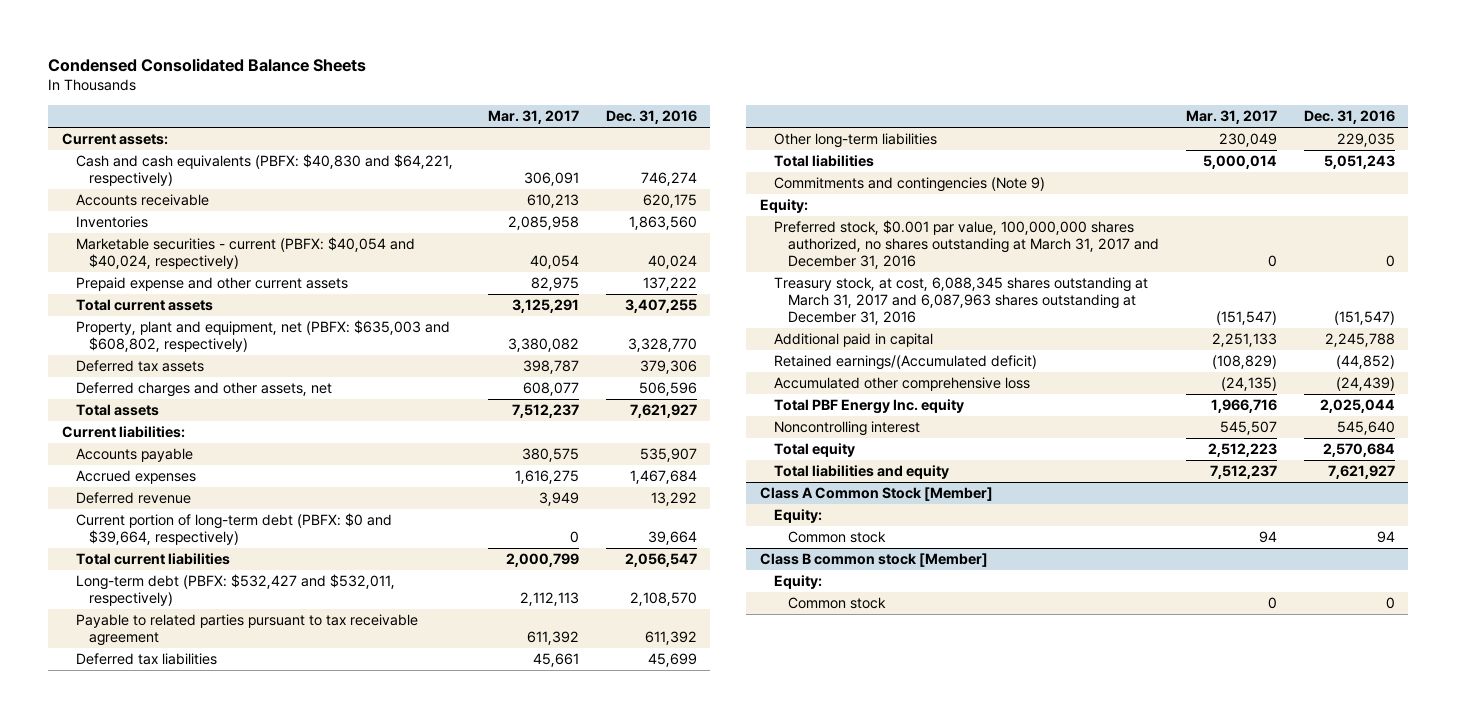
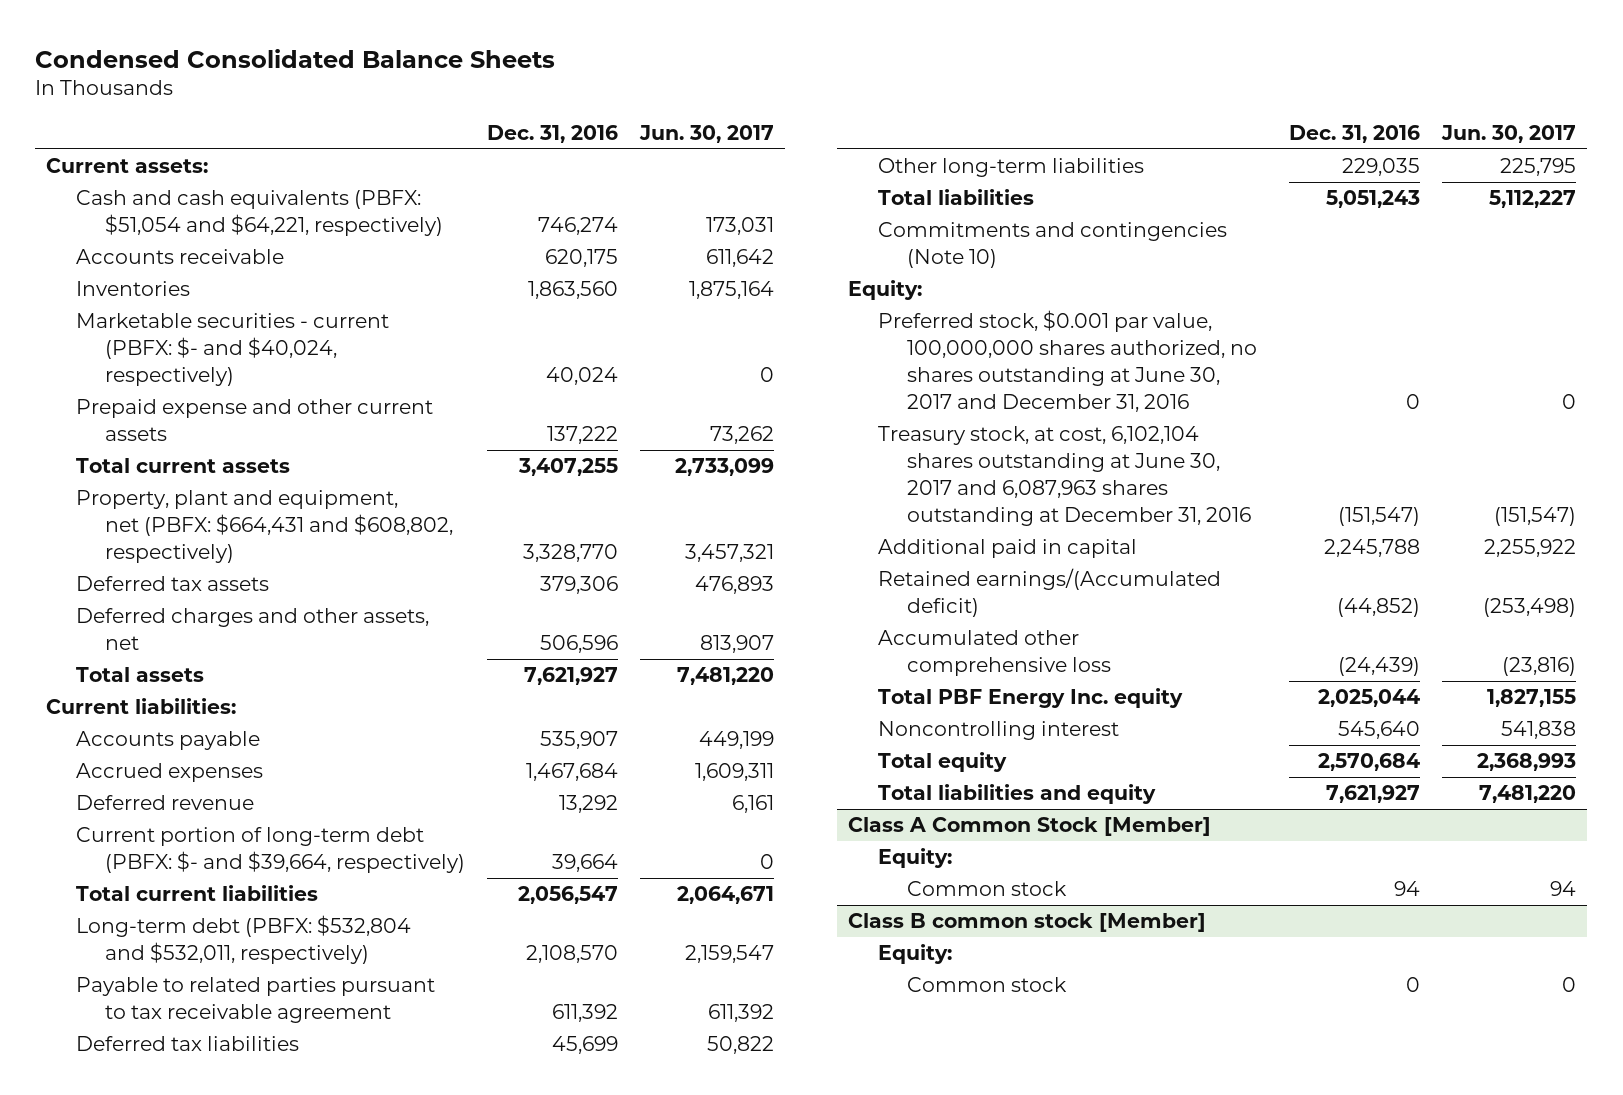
- | Mar. 31, 2017 | Dec. 31, 2016
+ | Dec. 31, 2016 | Jun. 30, 2017
- Cash and cash equivalents (PBFX: $40,830 and $64,221, respectively) | 306,091 | 746,274
+ Cash and cash equivalents (PBFX: $51,054 and $64,221, respectively) | 746,274 | 173,031
- Marketable securities - current (PBFX: $40,054 and $40,024, respectively) | 40,054 | 40,024
+ Marketable securities - current (PBFX: $- and $40,024, respectively) | 40,024 | 0
- Property, plant and equipment, net (PBFX: $635,003 and $608,802, respectively) | 3,380,082 | 3,328,770
+ Property, plant and equipment, net (PBFX: $664,431 and $608,802, respectively) | 3,328,770 | 3,457,321
- Current portion of long-term debt (PBFX: $0 and $39,664, respectively) | 0 | 39,664
+ Current portion of long-term debt (PBFX: $- and $39,664, respectively) | 39,664 | 0
- Long-term debt (PBFX: $532,427 and $532,011, respectively) | 2,112,113 | 2,108,570
+ Long-term debt (PBFX: $532,804 and $532,011, respectively) | 2,108,570 | 2,159,547
- Commitments and contingencies (Note 9)
+ Commitments and contingencies (Note 10)
- Preferred stock, $0.001 par value, 100,000,000 shares authorized, no shares outstanding at March 31, 2017 and December 31, 2016 | 0 | 0
- Treasury stock, at cost, 6,088,345 shares outstanding at March 31, 2017 and 6,087,963 shares outstanding at December 31, 2016 | (151,547) | (151,547)
+ Preferred stock, $0.001 par value, 100,000,000 shares authorized, no shares outstanding at June 30, 2017 and December 31, 2016 | 0 | 0
+ Treasury stock, at cost, 6,102,104 shares outstanding at June 30, 2017 and 6,087,963 shares outstanding at December 31, 2016 | (151,547) | (151,547)

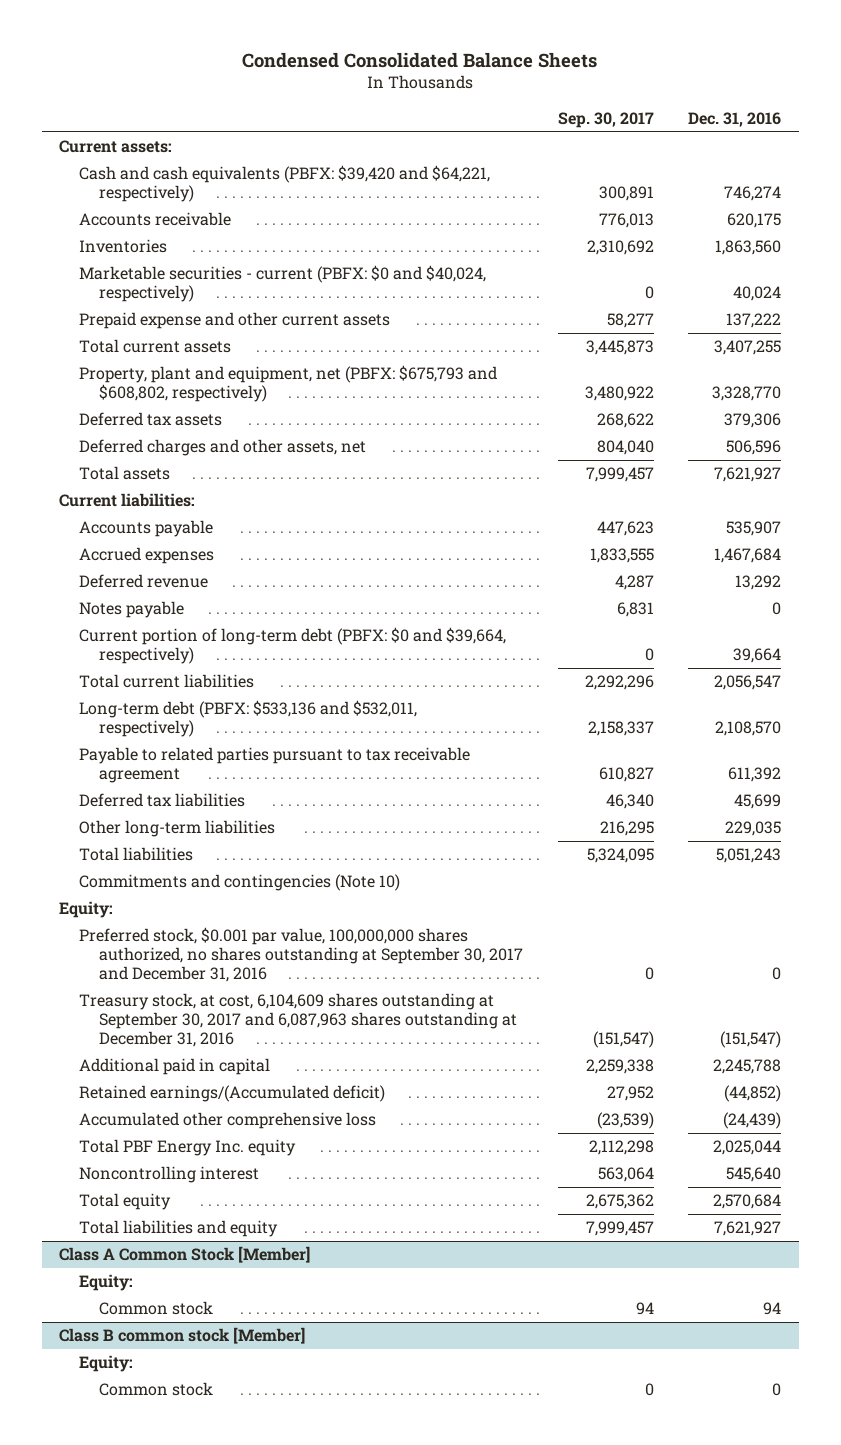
- | Dec. 31, 2016 | Jun. 30, 2017
+ | Sep. 30, 2017 | Dec. 31, 2016
- Cash and cash equivalents (PBFX: $51,054 and $64,221, respectively) | 746,274 | 173,031
+ Cash and cash equivalents (PBFX: $39,420 and $64,221, respectively) | 300,891 | 746,274
- Marketable securities - current (PBFX: $- and $40,024, respectively) | 40,024 | 0
+ Marketable securities - current (PBFX: $0 and $40,024, respectively) | 0 | 40,024
- Property, plant and equipment, net (PBFX: $664,431 and $608,802, respectively) | 3,328,770 | 3,457,321
+ Property, plant and equipment, net (PBFX: $675,793 and $608,802, respectively) | 3,480,922 | 3,328,770
- Current portion of long-term debt (PBFX: $- and $39,664, respectively) | 39,664 | 0
+ Notes payable | 6,831 | 0
+ Current portion of long-term debt (PBFX: $0 and $39,664, respectively) | 0 | 39,664
- Long-term debt (PBFX: $532,804 and $532,011, respectively) | 2,108,570 | 2,159,547
+ Long-term debt (PBFX: $533,136 and $532,011, respectively) | 2,158,337 | 2,108,570
- Preferred stock, $0.001 par value, 100,000,000 shares authorized, no shares outstanding at June 30, 2017 and December 31, 2016 | 0 | 0
- Treasury stock, at cost, 6,102,104 shares outstanding at June 30, 2017 and 6,087,963 shares outstanding at December 31, 2016 | (151,547) | (151,547)
+ Preferred stock, $0.001 par value, 100,000,000 shares authorized, no shares outstanding at September 30, 2017 and December 31, 2016 | 0 | 0
+ Treasury stock, at cost, 6,104,609 shares outstanding at September 30, 2017 and 6,087,963 shares outstanding at December 31, 2016 | (151,547) | (151,547)

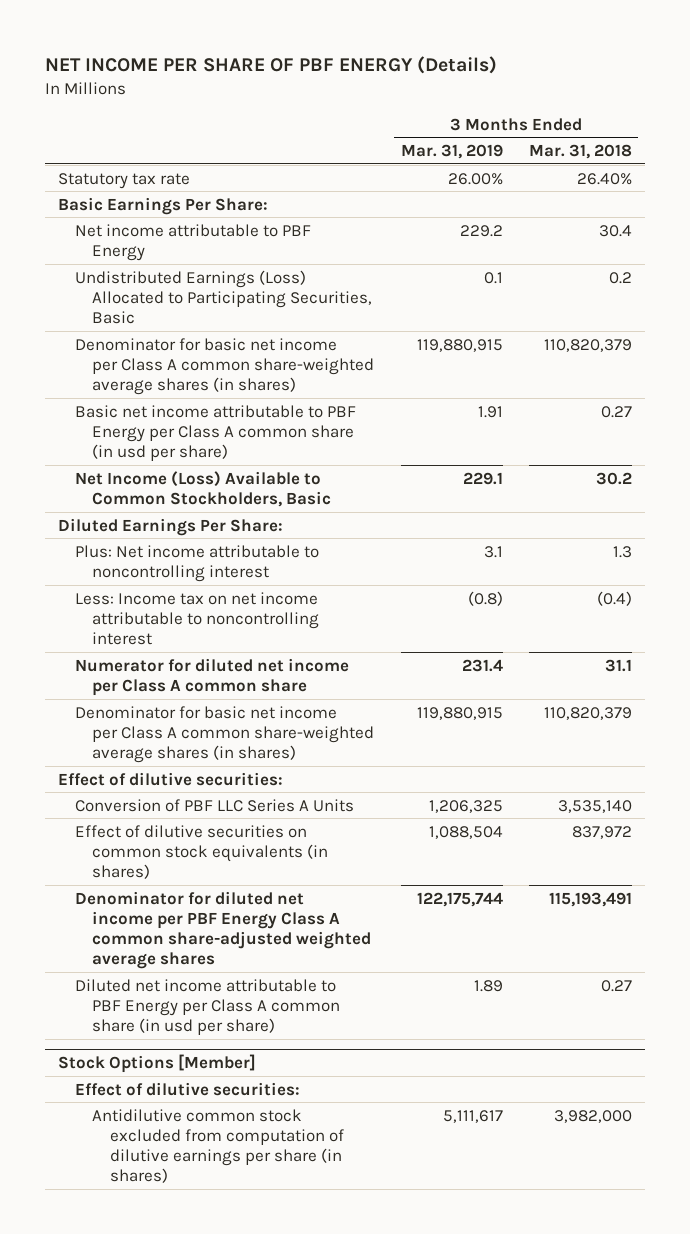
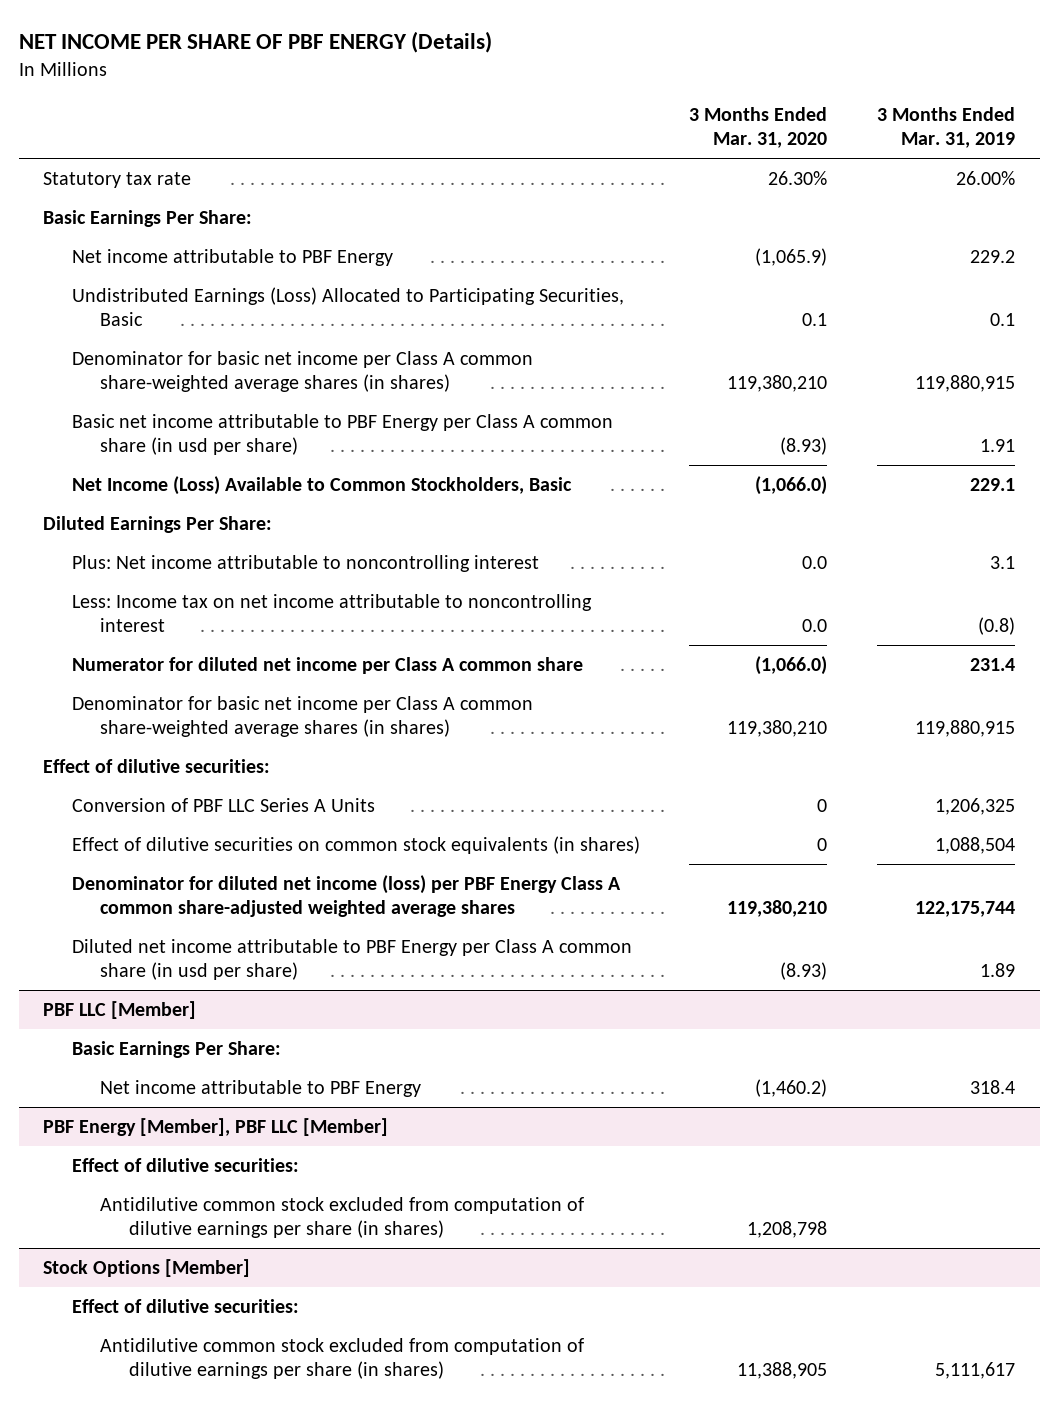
- | 3 Months Ended Mar. 31, 2019 | 3 Months Ended Mar. 31, 2018
+ | 3 Months Ended Mar. 31, 2020 | 3 Months Ended Mar. 31, 2019
- Denominator for diluted net income per PBF Energy Class A common share-adjusted weighted average shares | 122,175,744 | 115,193,491
+ Denominator for diluted net income (loss) per PBF Energy Class A common share-adjusted weighted average shares | 119,380,210 | 122,175,744
+ PBF LLC [Member]
+ Basic Earnings Per Share:
+ Net income attributable to PBF Energy | (1,460.2) | 318.4
+ PBF Energy [Member], PBF LLC [Member]
+ Effect of dilutive securities:
+ Antidilutive common stock excluded from computation of dilutive earnings per share (in shares) | 1,208,798 |

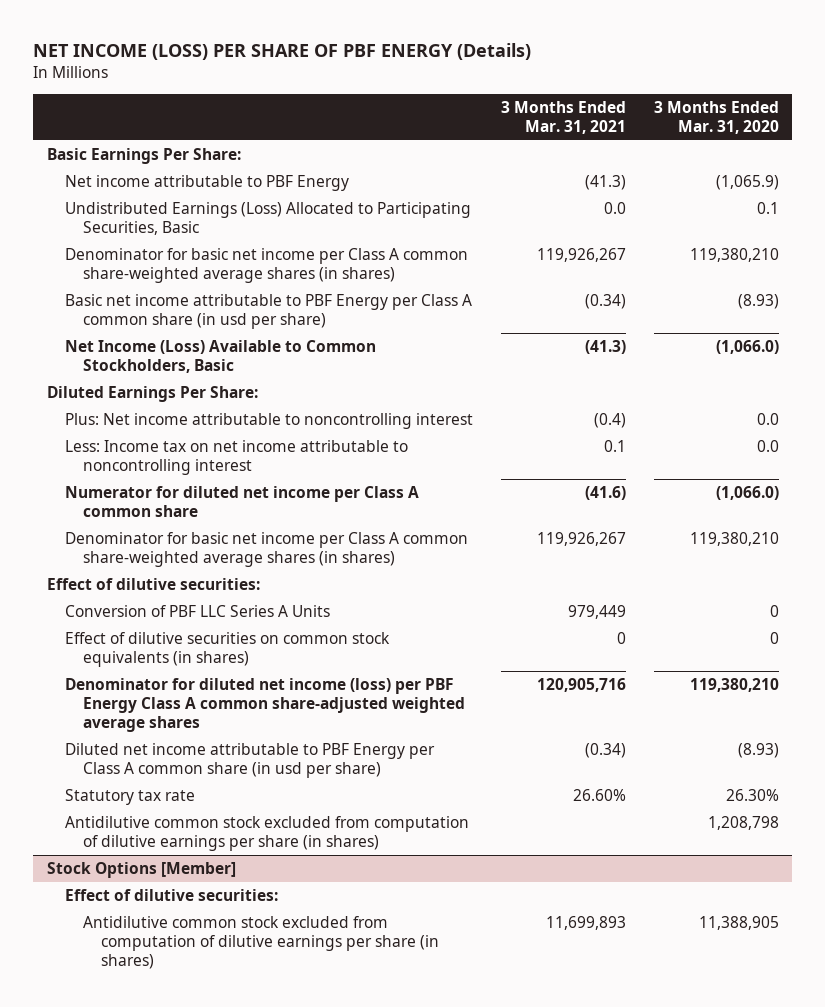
- NET INCOME PER SHARE OF PBF ENERGY (Details)
+ NET INCOME (LOSS) PER SHARE OF PBF ENERGY (Details)
- | 3 Months Ended Mar. 31, 2020 | 3 Months Ended Mar. 31, 2019
+ | 3 Months Ended Mar. 31, 2021 | 3 Months Ended Mar. 31, 2020
- PBF LLC [Member]
- Basic Earnings Per Share:
- Net income attributable to PBF Energy | (1,460.2) | 318.4
- PBF Energy [Member], PBF LLC [Member]
- Effect of dilutive securities:
moved down: Statutory tax rate | 26.60% | 26.30%

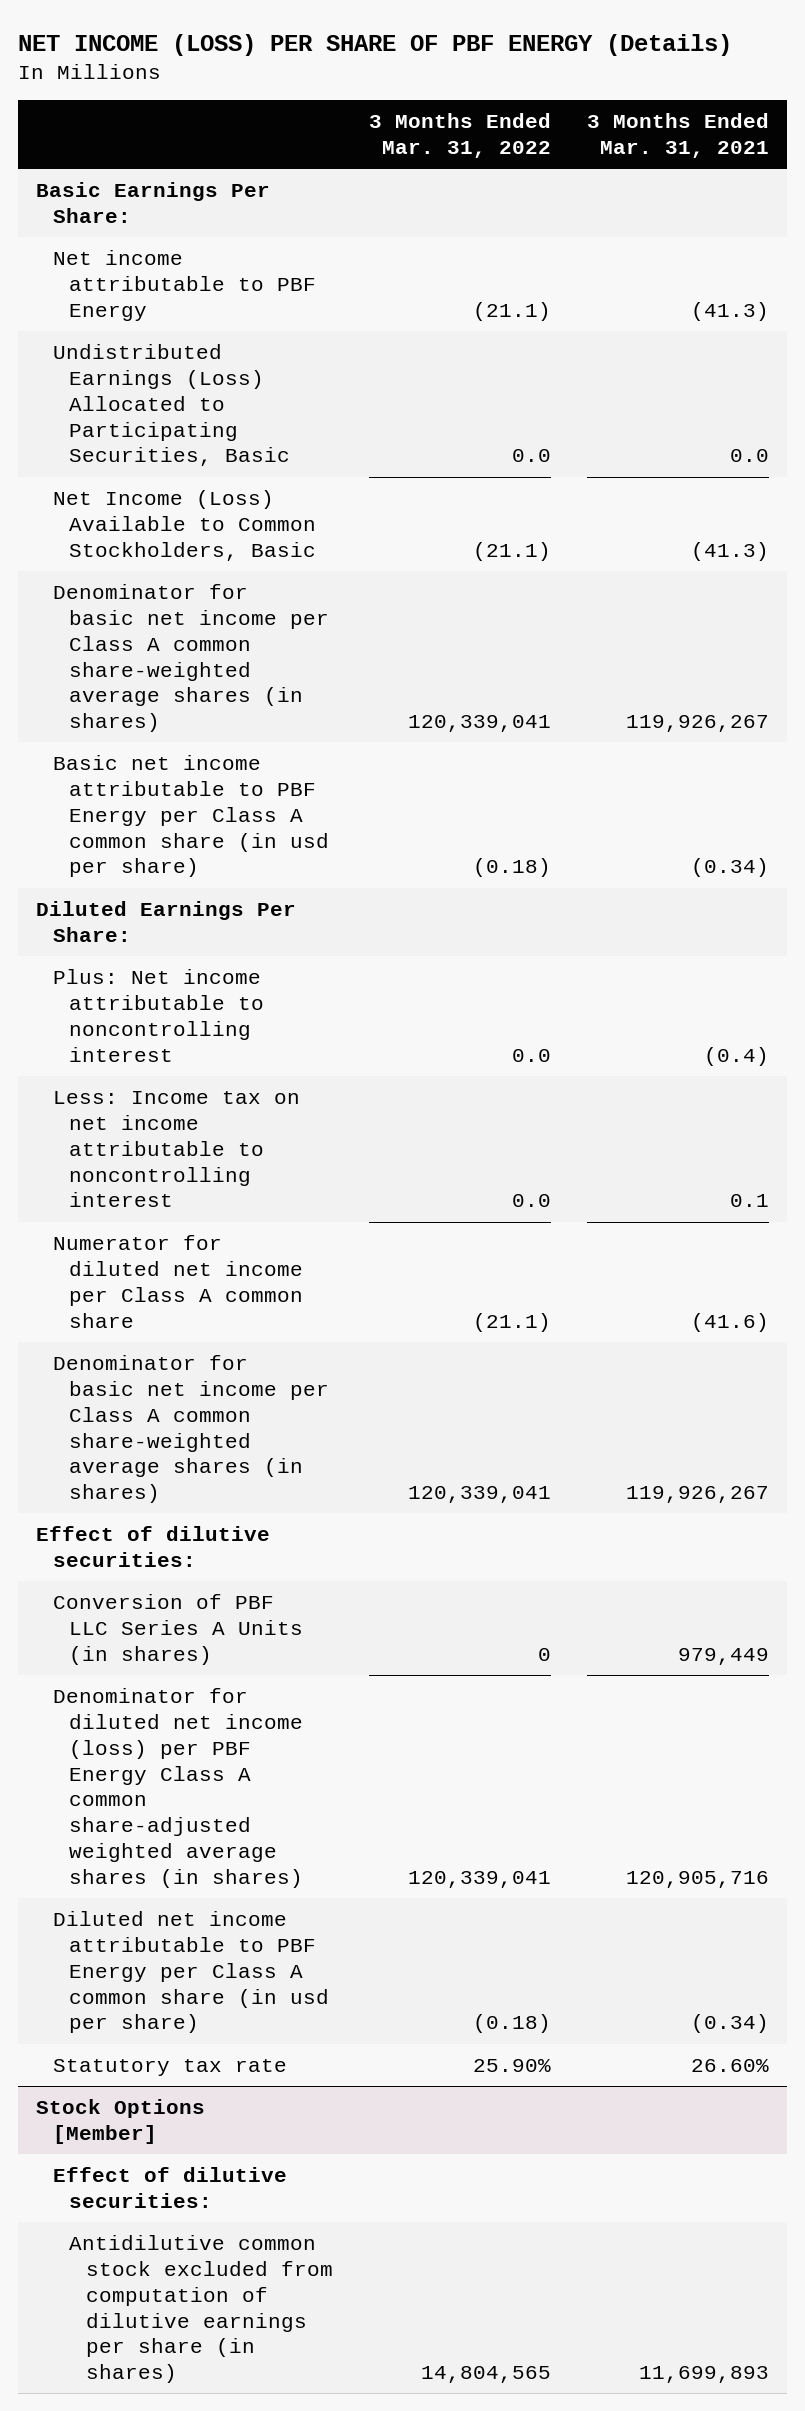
- | 3 Months Ended Mar. 31, 2021 | 3 Months Ended Mar. 31, 2020
+ | 3 Months Ended Mar. 31, 2022 | 3 Months Ended Mar. 31, 2021
moved up: Net Income (Loss) Available to Common Stockholders, Basic | (21.1) | (41.3)
- Conversion of PBF LLC Series A Units | 979,449 | 0
- Effect of dilutive securities on common stock equivalents (in shares) | 0 | 0
- Denominator for diluted net income (loss) per PBF Energy Class A common share-adjusted weighted average shares | 120,905,716 | 119,380,210
+ Conversion of PBF LLC Series A Units (in shares) | 0 | 979,449
+ Denominator for diluted net income (loss) per PBF Energy Class A common share-adjusted weighted average shares (in shares) | 120,339,041 | 120,905,716
- Antidilutive common stock excluded from computation of dilutive earnings per share (in shares) | | 1,208,798

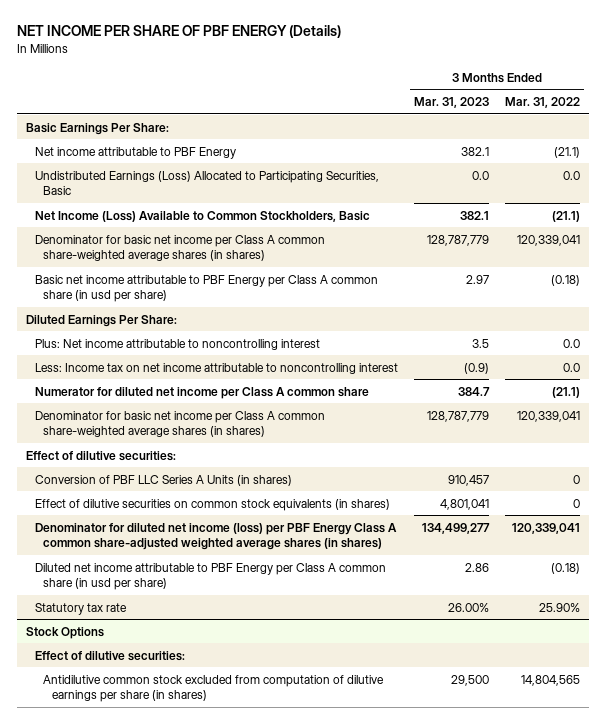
- NET INCOME (LOSS) PER SHARE OF PBF ENERGY (Details)
+ NET INCOME PER SHARE OF PBF ENERGY (Details)
- | 3 Months Ended Mar. 31, 2022 | 3 Months Ended Mar. 31, 2021
+ | 3 Months Ended Mar. 31, 2023 | 3 Months Ended Mar. 31, 2022
+ Effect of dilutive securities on common stock equivalents (in shares) | 4,801,041 | 0
- Stock Options [Member]
+ Stock Options

